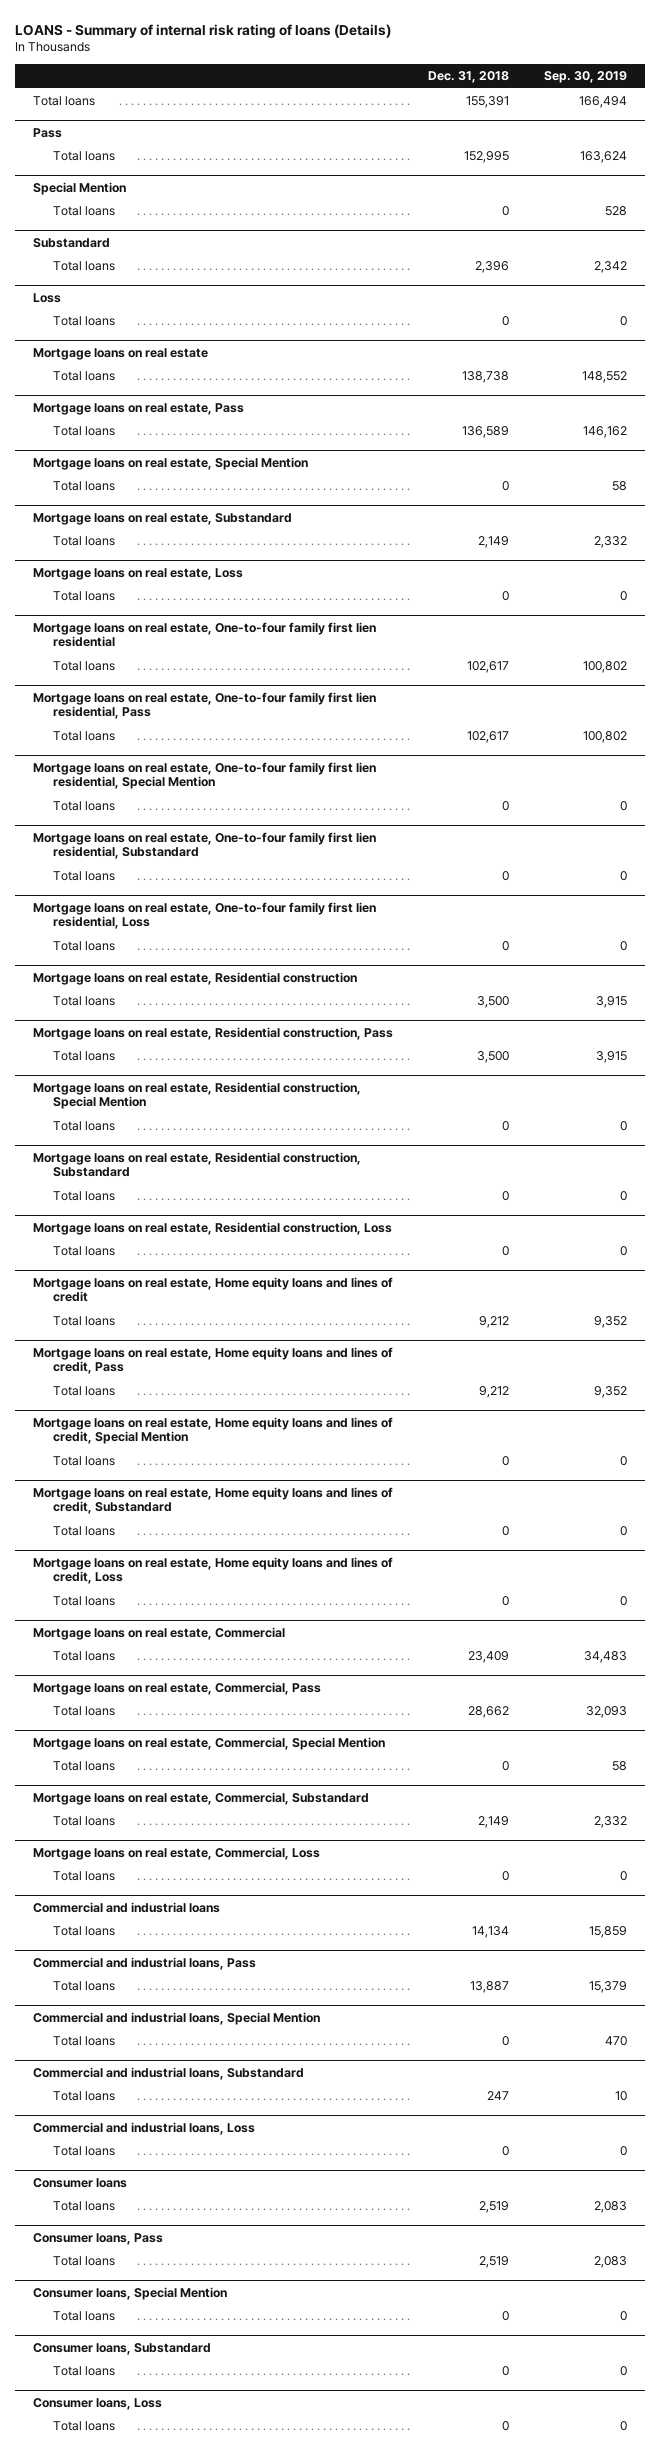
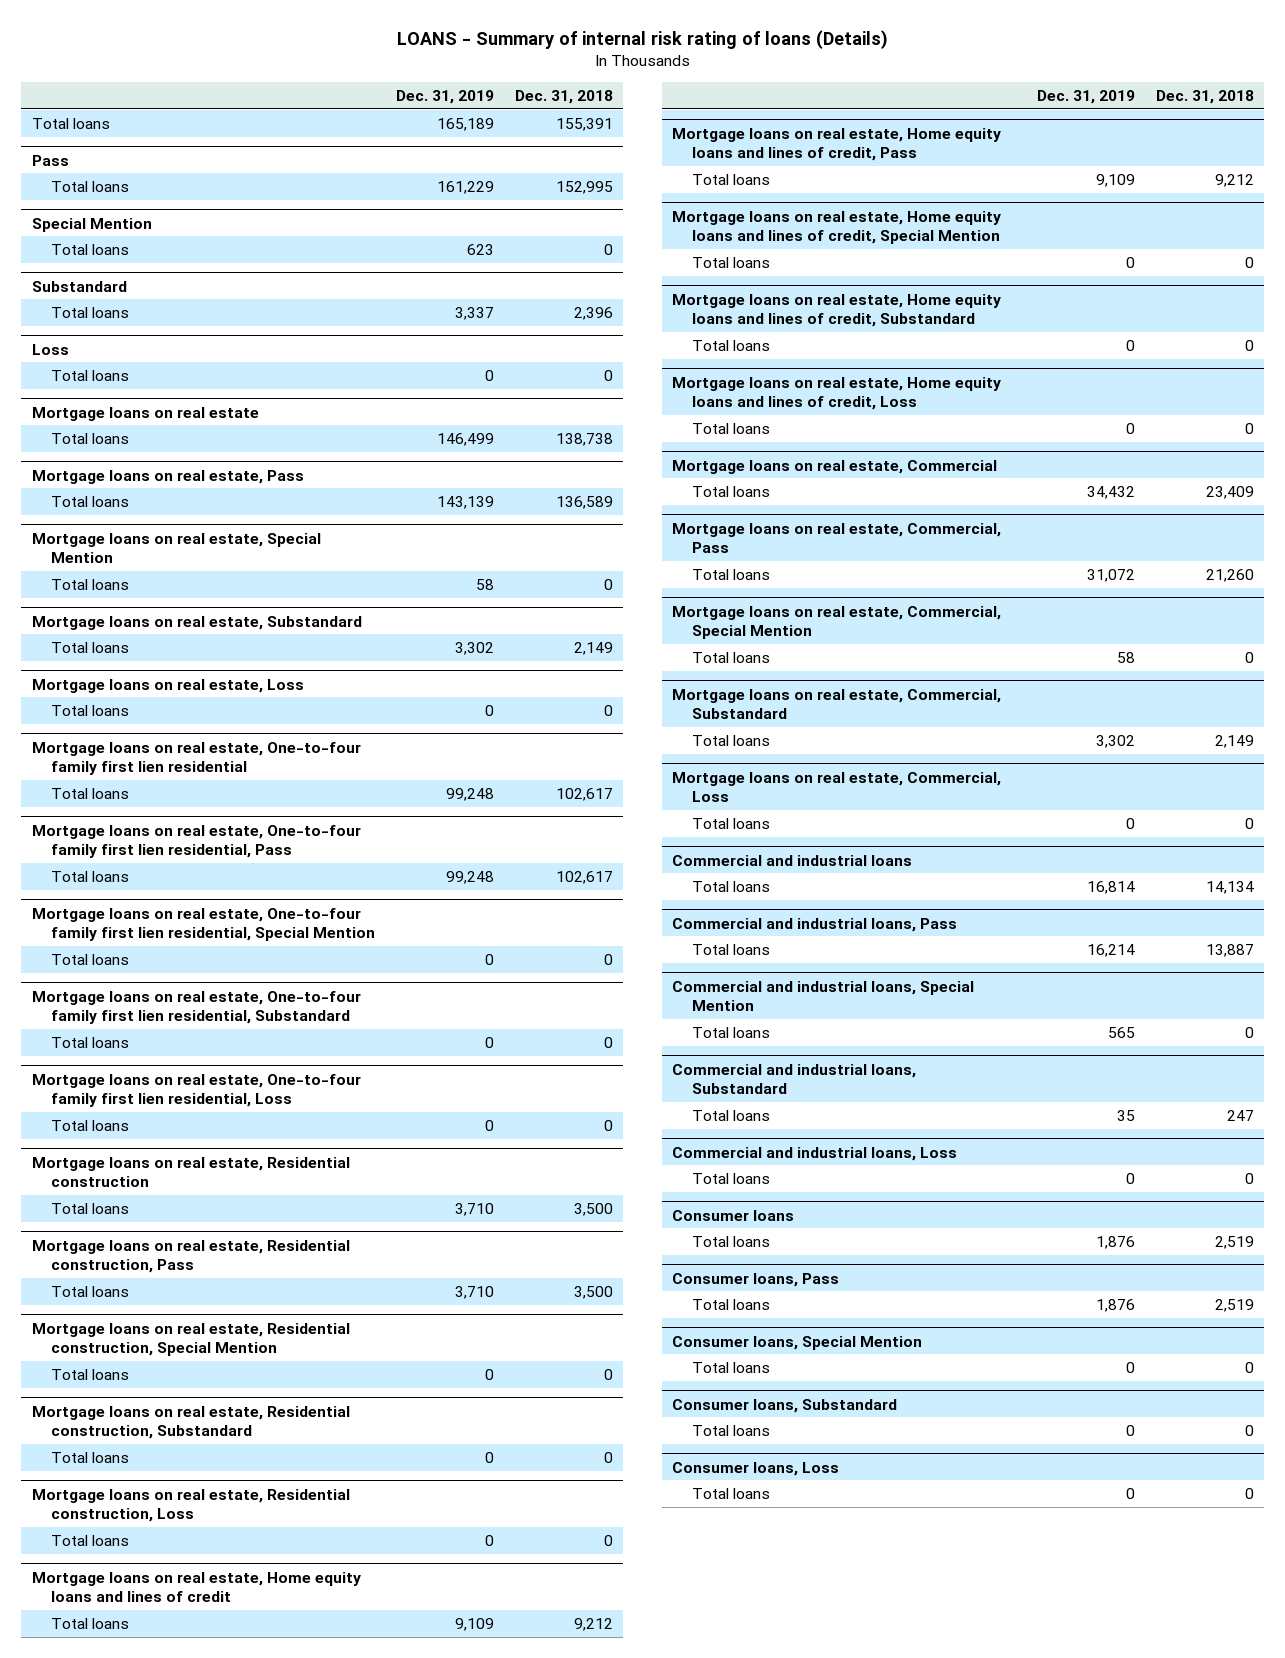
- | Dec. 31, 2018 | Sep. 30, 2019
+ | Dec. 31, 2019 | Dec. 31, 2018
@ Mortgage loans on real estate, Commercial, Pass
- Total loans | 28,662 | 32,093
+ Total loans | 31,072 | 21,260

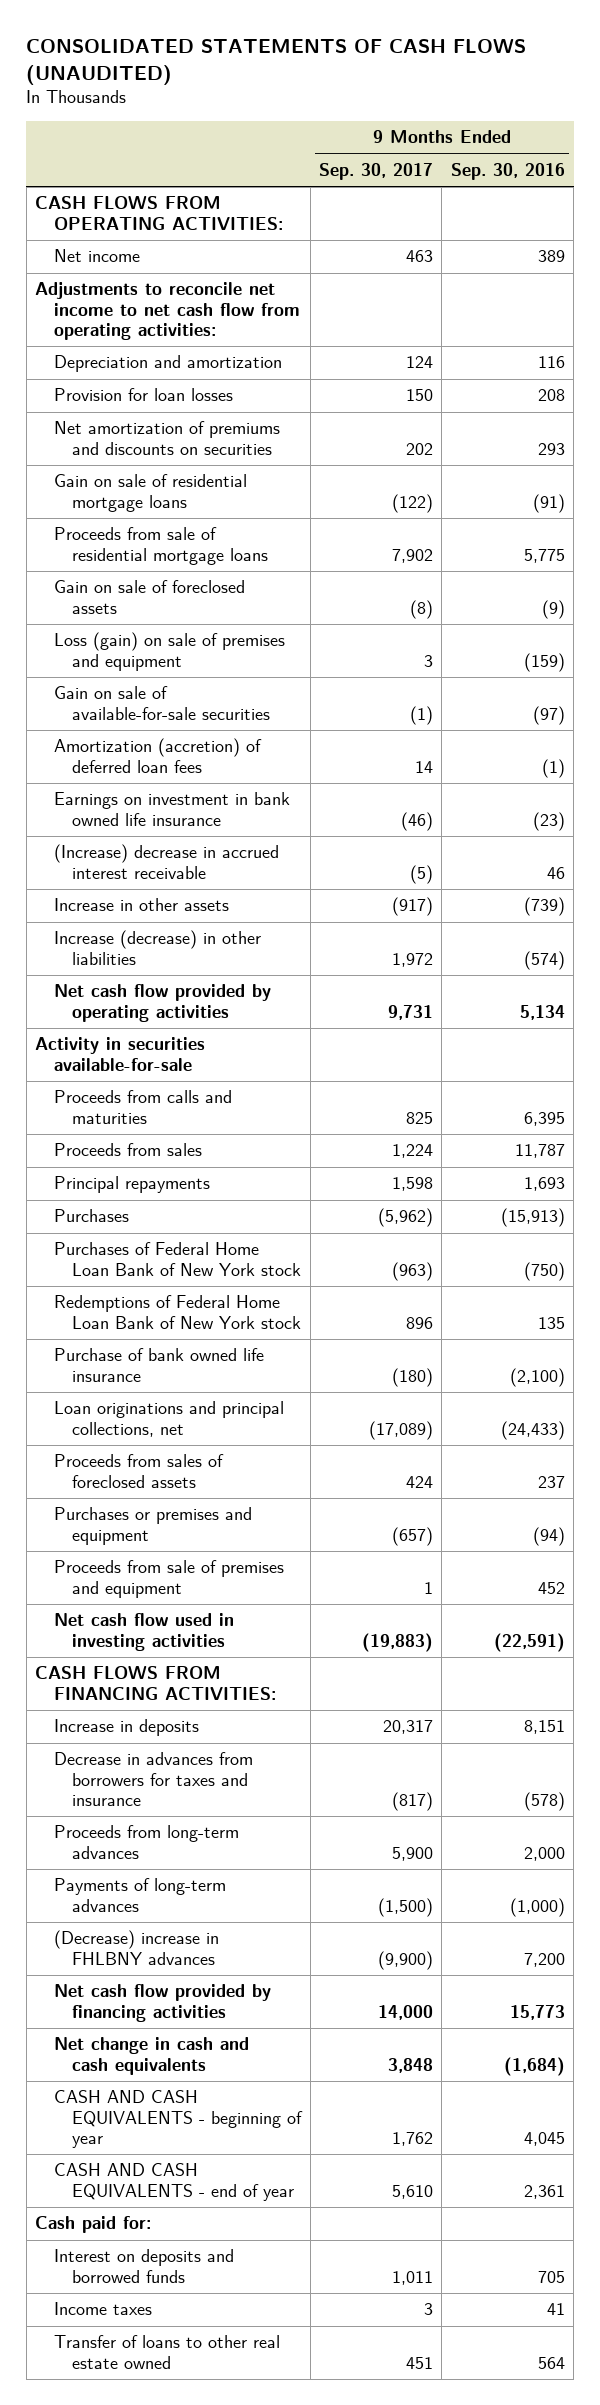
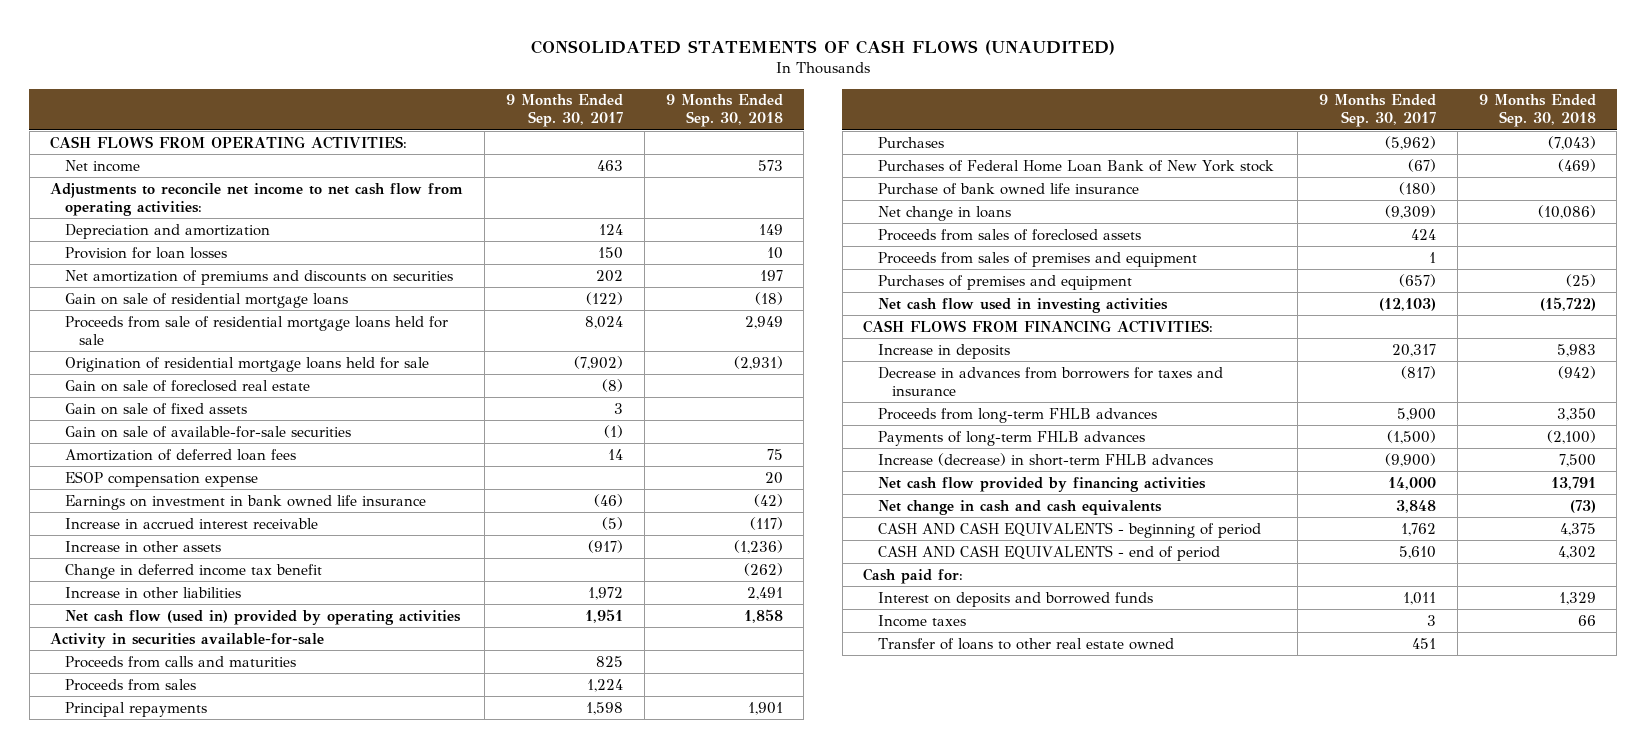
- | 9 Months Ended Sep. 30, 2017 | 9 Months Ended Sep. 30, 2016
+ | 9 Months Ended Sep. 30, 2017 | 9 Months Ended Sep. 30, 2018
- Proceeds from sale of residential mortgage loans | 7,902 | 5,775
- Gain on sale of foreclosed assets | (8) | (9)
- Loss (gain) on sale of premises and equipment | 3 | (159)
+ Proceeds from sale of residential mortgage loans held for sale | 8,024 | 2,949
+ Origination of residential mortgage loans held for sale | (7,902) | (2,931)
+ Gain on sale of foreclosed real estate | (8) |
+ Gain on sale of fixed assets | 3 |
- Amortization (accretion) of deferred loan fees | 14 | (1)
+ Amortization of deferred loan fees | 14 | 75
+ ESOP compensation expense | | 20
- (Increase) decrease in accrued interest receivable | (5) | 46
+ Increase in accrued interest receivable | (5) | (117)
- Increase (decrease) in other liabilities | 1,972 | (574)
- Net cash flow provided by operating activities | 9,731 | 5,134
+ Change in deferred income tax benefit | | (262)
+ Increase in other liabilities | 1,972 | 2,491
+ Net cash flow (used in) provided by operating activities | 1,951 | 1,858
- Purchases of Federal Home Loan Bank of New York stock | (963) | (750)
- Redemptions of Federal Home Loan Bank of New York stock | 896 | 135
+ Purchases of Federal Home Loan Bank of New York stock | (67) | (469)
- Loan originations and principal collections, net | (17,089) | (24,433)
+ Net change in loans | (9,309) | (10,086)
- Purchases or premises and equipment | (657) | (94)
- Proceeds from sale of premises and equipment | 1 | 452
- Net cash flow used in investing activities | (19,883) | (22,591)
+ Proceeds from sales of premises and equipment | 1 |
+ Purchases of premises and equipment | (657) | (25)
+ Net cash flow used in investing activities | (12,103) | (15,722)
- Proceeds from long-term advances | 5,900 | 2,000
- Payments of long-term advances | (1,500) | (1,000)
- (Decrease) increase in FHLBNY advances | (9,900) | 7,200
+ Proceeds from long-term FHLB advances | 5,900 | 3,350
+ Payments of long-term FHLB advances | (1,500) | (2,100)
+ Increase (decrease) in short-term FHLB advances | (9,900) | 7,500
- CASH AND CASH EQUIVALENTS - beginning of year | 1,762 | 4,045
- CASH AND CASH EQUIVALENTS - end of year | 5,610 | 2,361
+ CASH AND CASH EQUIVALENTS - beginning of period | 1,762 | 4,375
+ CASH AND CASH EQUIVALENTS - end of period | 5,610 | 4,302

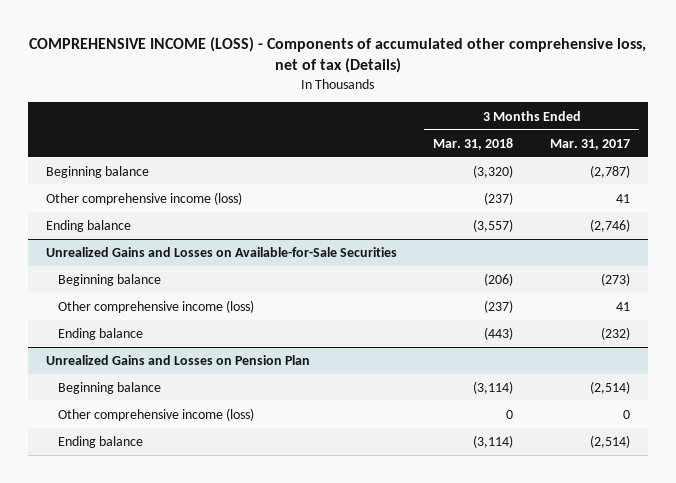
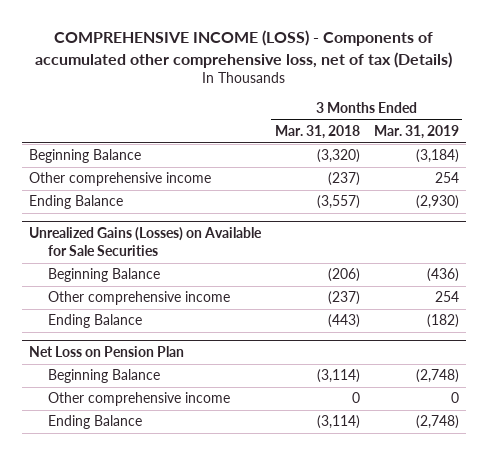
- | 3 Months Ended Mar. 31, 2018 | 3 Months Ended Mar. 31, 2017
+ | 3 Months Ended Mar. 31, 2018 | 3 Months Ended Mar. 31, 2019
- Beginning balance | (3,320) | (2,787)
- Other comprehensive income (loss) | (237) | 41
- Ending balance | (3,557) | (2,746)
- Unrealized Gains and Losses on Available-for-Sale Securities
- Beginning balance | (206) | (273)
- Other comprehensive income (loss) | (237) | 41
- Ending balance | (443) | (232)
- Unrealized Gains and Losses on Pension Plan
- Beginning balance | (3,114) | (2,514)
- Other comprehensive income (loss) | 0 | 0
- Ending balance | (3,114) | (2,514)
+ Beginning Balance | (3,320) | (3,184)
+ Other comprehensive income | (237) | 254
+ Ending Balance | (3,557) | (2,930)
+ Unrealized Gains (Losses) on Available for Sale Securities
+ Beginning Balance | (206) | (436)
+ Other comprehensive income | (237) | 254
+ Ending Balance | (443) | (182)
+ Net Loss on Pension Plan
+ Beginning Balance | (3,114) | (2,748)
+ Other comprehensive income | 0 | 0
+ Ending Balance | (3,114) | (2,748)

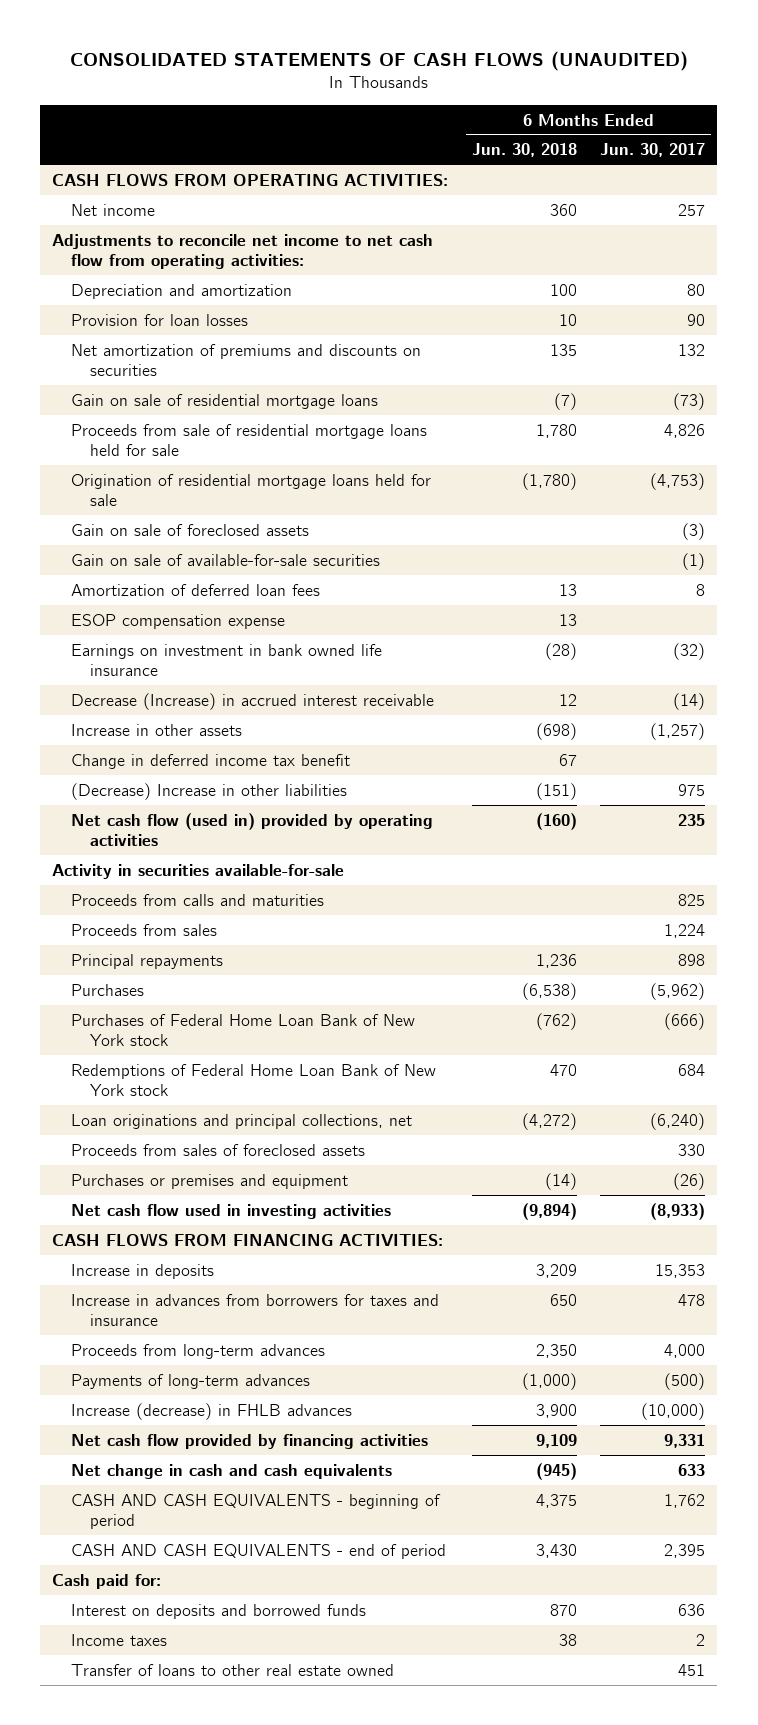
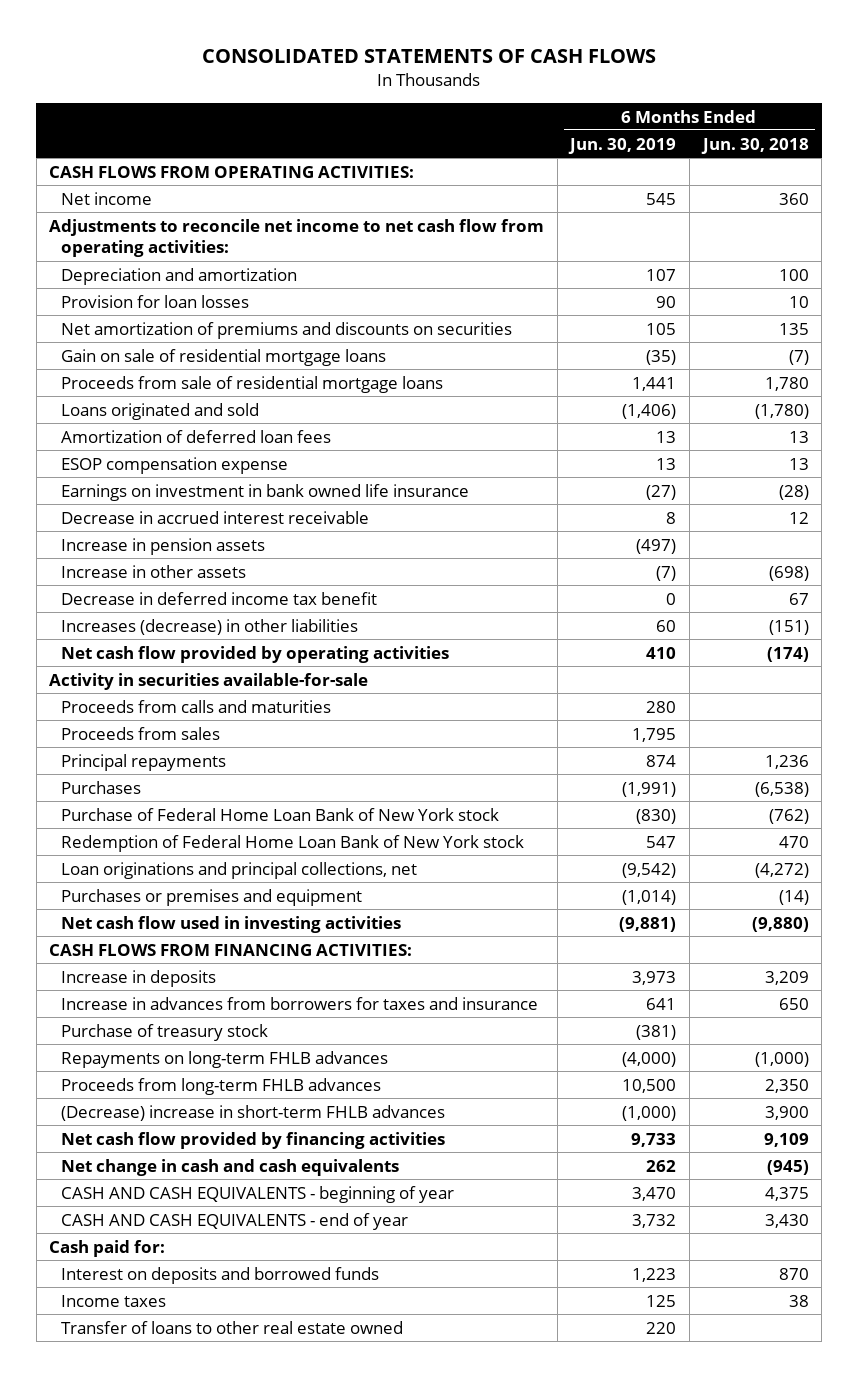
- CONSOLIDATED STATEMENTS OF CASH FLOWS (UNAUDITED)
+ CONSOLIDATED STATEMENTS OF CASH FLOWS
- | 6 Months Ended Jun. 30, 2018 | 6 Months Ended Jun. 30, 2017
+ | 6 Months Ended Jun. 30, 2019 | 6 Months Ended Jun. 30, 2018
- Proceeds from sale of residential mortgage loans held for sale | 1,780 | 4,826
- Origination of residential mortgage loans held for sale | (1,780) | (4,753)
- Gain on sale of foreclosed assets | | (3)
- Gain on sale of available-for-sale securities | | (1)
+ Proceeds from sale of residential mortgage loans | 1,441 | 1,780
+ Loans originated and sold | (1,406) | (1,780)
- Decrease (Increase) in accrued interest receivable | 12 | (14)
+ Decrease in accrued interest receivable | 8 | 12
+ Increase in pension assets | (497) |
- Change in deferred income tax benefit | 67 |
- (Decrease) Increase in other liabilities | (151) | 975
- Net cash flow (used in) provided by operating activities | (160) | 235
+ Decrease in deferred income tax benefit | 0 | 67
+ Increases (decrease) in other liabilities | 60 | (151)
+ Net cash flow provided by operating activities | 410 | (174)
- Purchases of Federal Home Loan Bank of New York stock | (762) | (666)
- Redemptions of Federal Home Loan Bank of New York stock | 470 | 684
+ Purchase of Federal Home Loan Bank of New York stock | (830) | (762)
+ Redemption of Federal Home Loan Bank of New York stock | 547 | 470
- Proceeds from sales of foreclosed assets | | 330
- Net cash flow used in investing activities | (9,894) | (8,933)
+ Net cash flow used in investing activities | (9,881) | (9,880)
- Proceeds from long-term advances | 2,350 | 4,000
- Payments of long-term advances | (1,000) | (500)
- Increase (decrease) in FHLB advances | 3,900 | (10,000)
+ Purchase of treasury stock | (381) |
+ Repayments on long-term FHLB advances | (4,000) | (1,000)
+ Proceeds from long-term FHLB advances | 10,500 | 2,350
+ (Decrease) increase in short-term FHLB advances | (1,000) | 3,900
- CASH AND CASH EQUIVALENTS - beginning of period | 4,375 | 1,762
- CASH AND CASH EQUIVALENTS - end of period | 3,430 | 2,395
+ CASH AND CASH EQUIVALENTS - beginning of year | 3,470 | 4,375
+ CASH AND CASH EQUIVALENTS - end of year | 3,732 | 3,430

